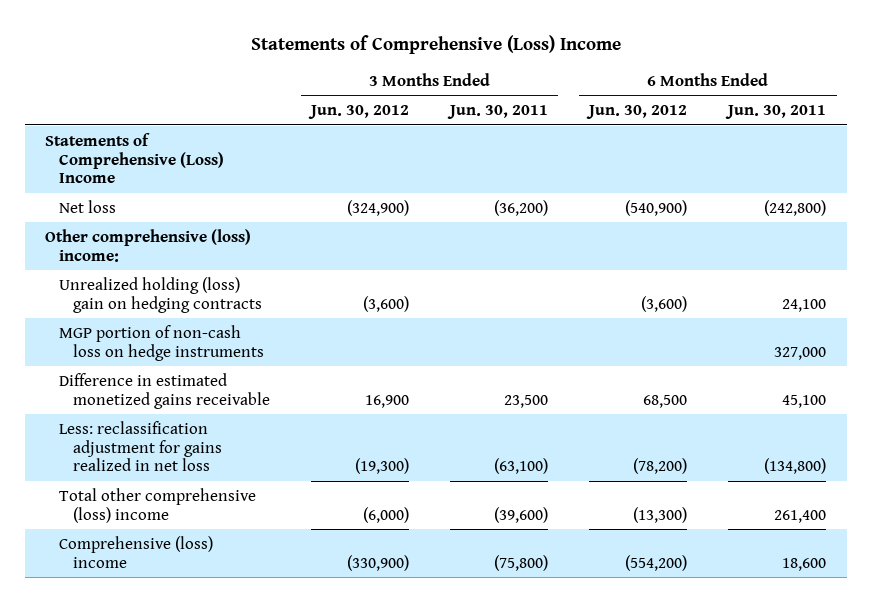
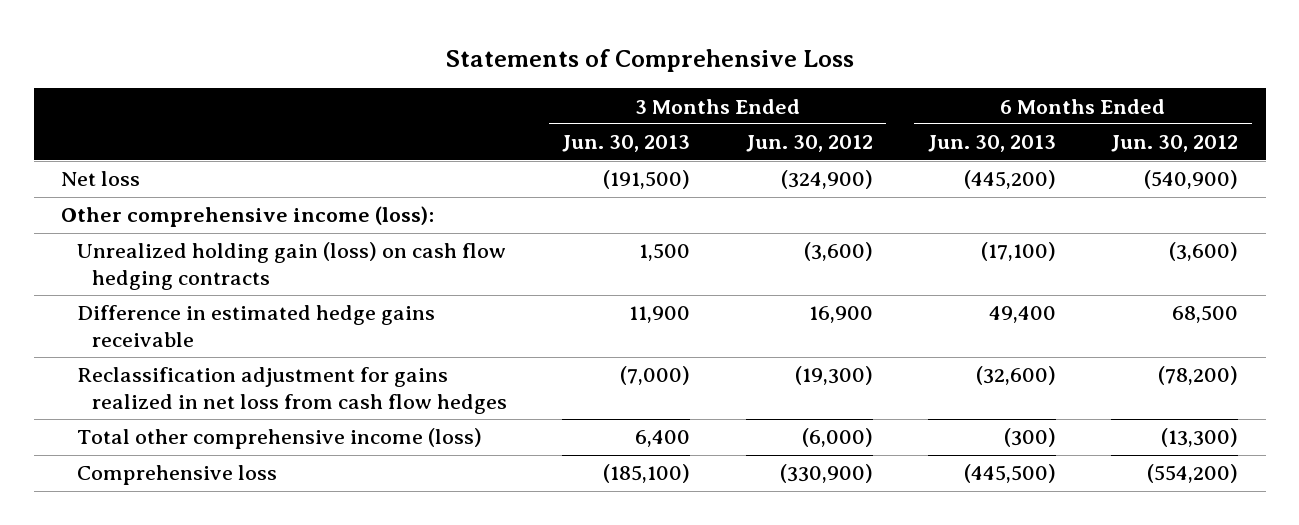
- Statements of Comprehensive (Loss) Income
+ Statements of Comprehensive Loss
- | 3 Months Ended Jun. 30, 2012 | 3 Months Ended Jun. 30, 2011 | 6 Months Ended Jun. 30, 2012 | 6 Months Ended Jun. 30, 2011
+ | 3 Months Ended Jun. 30, 2013 | 3 Months Ended Jun. 30, 2012 | 6 Months Ended Jun. 30, 2013 | 6 Months Ended Jun. 30, 2012
- Statements of Comprehensive (Loss) Income
- Other comprehensive (loss) income:
- Unrealized holding (loss) gain on hedging contracts | (3,600) | | (3,600) | 24,100
- MGP portion of non-cash loss on hedge instruments | | | | 327,000
- Difference in estimated monetized gains receivable | 16,900 | 23,500 | 68,500 | 45,100
- Less: reclassification adjustment for gains realized in net loss | (19,300) | (63,100) | (78,200) | (134,800)
- Total other comprehensive (loss) income | (6,000) | (39,600) | (13,300) | 261,400
- Comprehensive (loss) income | (330,900) | (75,800) | (554,200) | 18,600
+ Other comprehensive income (loss):
+ Unrealized holding gain (loss) on cash flow hedging contracts | 1,500 | (3,600) | (17,100) | (3,600)
+ Difference in estimated hedge gains receivable | 11,900 | 16,900 | 49,400 | 68,500
+ Reclassification adjustment for gains realized in net loss from cash flow hedges | (7,000) | (19,300) | (32,600) | (78,200)
+ Total other comprehensive income (loss) | 6,400 | (6,000) | (300) | (13,300)
+ Comprehensive loss | (185,100) | (330,900) | (445,500) | (554,200)

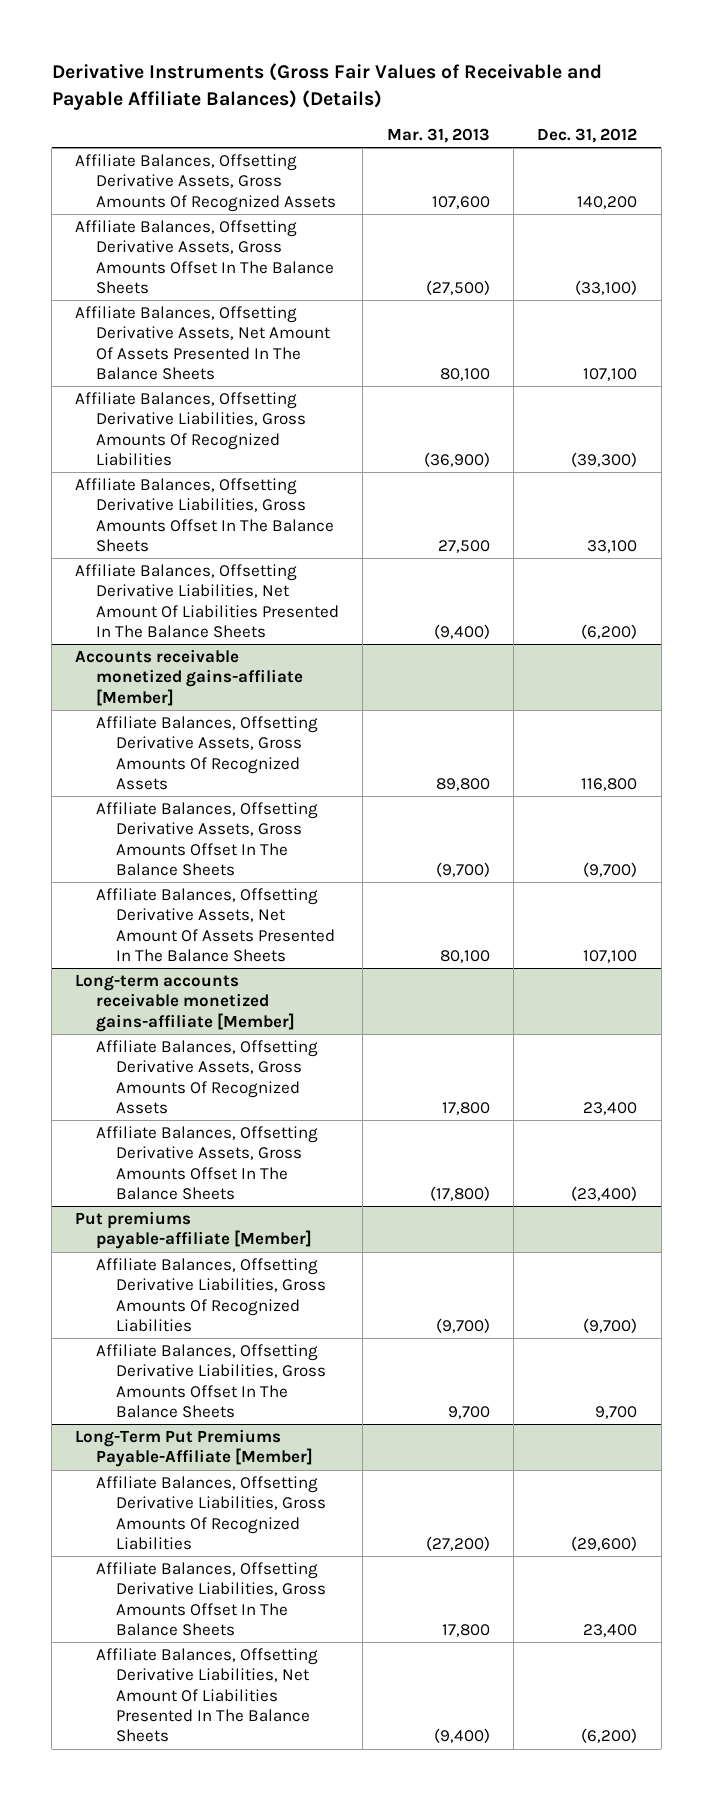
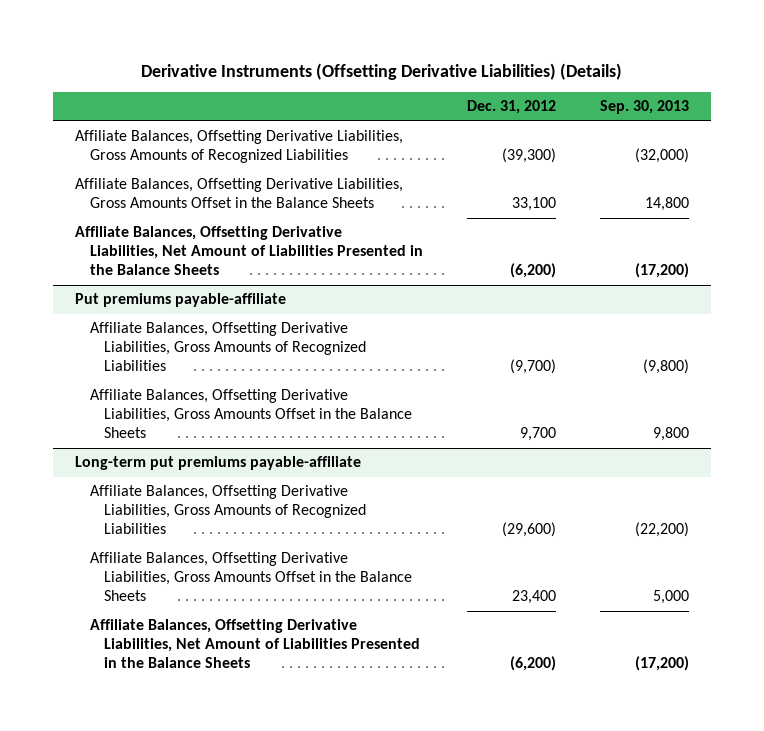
- Derivative Instruments (Gross Fair Values of Receivable and Payable Affiliate Balances) (Details)
+ Derivative Instruments (Offsetting Derivative Liabilities) (Details)
- | Mar. 31, 2013 | Dec. 31, 2012
+ | Dec. 31, 2012 | Sep. 30, 2013
- Affiliate Balances, Offsetting Derivative Assets, Gross Amounts Of Recognized Assets | 107,600 | 140,200
- Affiliate Balances, Offsetting Derivative Assets, Gross Amounts Offset In The Balance Sheets | (27,500) | (33,100)
- Affiliate Balances, Offsetting Derivative Assets, Net Amount Of Assets Presented In The Balance Sheets | 80,100 | 107,100
- Affiliate Balances, Offsetting Derivative Liabilities, Gross Amounts Of Recognized Liabilities | (36,900) | (39,300)
- Affiliate Balances, Offsetting Derivative Liabilities, Gross Amounts Offset In The Balance Sheets | 27,500 | 33,100
- Affiliate Balances, Offsetting Derivative Liabilities, Net Amount Of Liabilities Presented In The Balance Sheets | (9,400) | (6,200)
- Accounts receivable monetized gains-affiliate [Member]
- Affiliate Balances, Offsetting Derivative Assets, Gross Amounts Of Recognized Assets | 89,800 | 116,800
- Affiliate Balances, Offsetting Derivative Assets, Gross Amounts Offset In The Balance Sheets | (9,700) | (9,700)
- Affiliate Balances, Offsetting Derivative Assets, Net Amount Of Assets Presented In The Balance Sheets | 80,100 | 107,100
- Long-term accounts receivable monetized gains-affiliate [Member]
- Affiliate Balances, Offsetting Derivative Assets, Gross Amounts Of Recognized Assets | 17,800 | 23,400
- Affiliate Balances, Offsetting Derivative Assets, Gross Amounts Offset In The Balance Sheets | (17,800) | (23,400)
- Put premiums payable-affiliate [Member]
- Affiliate Balances, Offsetting Derivative Liabilities, Gross Amounts Of Recognized Liabilities | (9,700) | (9,700)
- Affiliate Balances, Offsetting Derivative Liabilities, Gross Amounts Offset In The Balance Sheets | 9,700 | 9,700
- Long-Term Put Premiums Payable-Affiliate [Member]
- Affiliate Balances, Offsetting Derivative Liabilities, Gross Amounts Of Recognized Liabilities | (27,200) | (29,600)
- Affiliate Balances, Offsetting Derivative Liabilities, Gross Amounts Offset In The Balance Sheets | 17,800 | 23,400
- Affiliate Balances, Offsetting Derivative Liabilities, Net Amount Of Liabilities Presented In The Balance Sheets | (9,400) | (6,200)
+ Affiliate Balances, Offsetting Derivative Liabilities, Gross Amounts of Recognized Liabilities | (39,300) | (32,000)
+ Affiliate Balances, Offsetting Derivative Liabilities, Gross Amounts Offset in the Balance Sheets | 33,100 | 14,800
+ Affiliate Balances, Offsetting Derivative Liabilities, Net Amount of Liabilities Presented in the Balance Sheets | (6,200) | (17,200)
+ Put premiums payable-affiliate
+ Affiliate Balances, Offsetting Derivative Liabilities, Gross Amounts of Recognized Liabilities | (9,700) | (9,800)
+ Affiliate Balances, Offsetting Derivative Liabilities, Gross Amounts Offset in the Balance Sheets | 9,700 | 9,800
+ Long-term put premiums payable-affiliate
+ Affiliate Balances, Offsetting Derivative Liabilities, Gross Amounts of Recognized Liabilities | (29,600) | (22,200)
+ Affiliate Balances, Offsetting Derivative Liabilities, Gross Amounts Offset in the Balance Sheets | 23,400 | 5,000
+ Affiliate Balances, Offsetting Derivative Liabilities, Net Amount of Liabilities Presented in the Balance Sheets | (6,200) | (17,200)

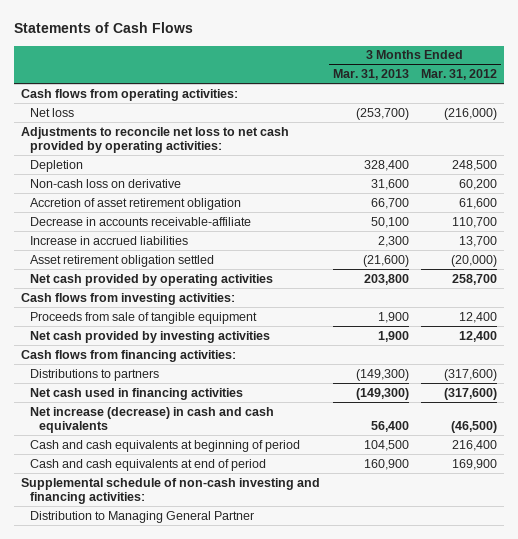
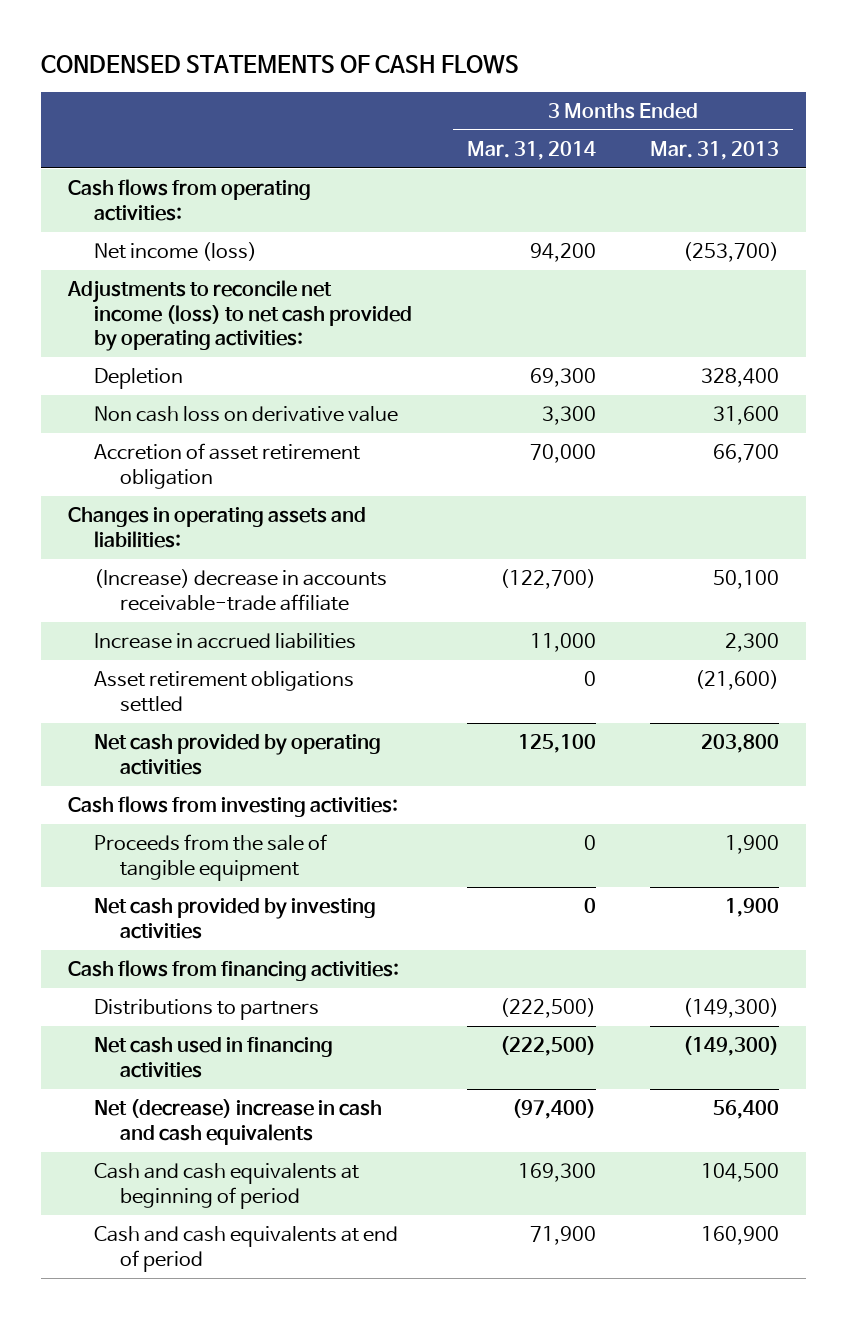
- Statements of Cash Flows
+ CONDENSED STATEMENTS OF CASH FLOWS
- | 3 Months Ended Mar. 31, 2013 | 3 Months Ended Mar. 31, 2012
+ | 3 Months Ended Mar. 31, 2014 | 3 Months Ended Mar. 31, 2013
- Net loss | (253,700) | (216,000)
- Adjustments to reconcile net loss to net cash provided by operating activities:
+ Net income (loss) | 94,200 | (253,700)
+ Adjustments to reconcile net income (loss) to net cash provided by operating activities:
- Non-cash loss on derivative | 31,600 | 60,200
+ Non cash loss on derivative value | 3,300 | 31,600
- Decrease in accounts receivable-affiliate | 50,100 | 110,700
+ Changes in operating assets and liabilities:
+ (Increase) decrease in accounts receivable-trade affiliate | (122,700) | 50,100
- Asset retirement obligation settled | (21,600) | (20,000)
+ Asset retirement obligations settled | 0 | (21,600)
- Proceeds from sale of tangible equipment | 1,900 | 12,400
+ Proceeds from the sale of tangible equipment | 0 | 1,900
- Net increase (decrease) in cash and cash equivalents | 56,400 | (46,500)
+ Net (decrease) increase in cash and cash equivalents | (97,400) | 56,400
- Supplemental schedule of non-cash investing and financing activities:
- Distribution to Managing General Partner

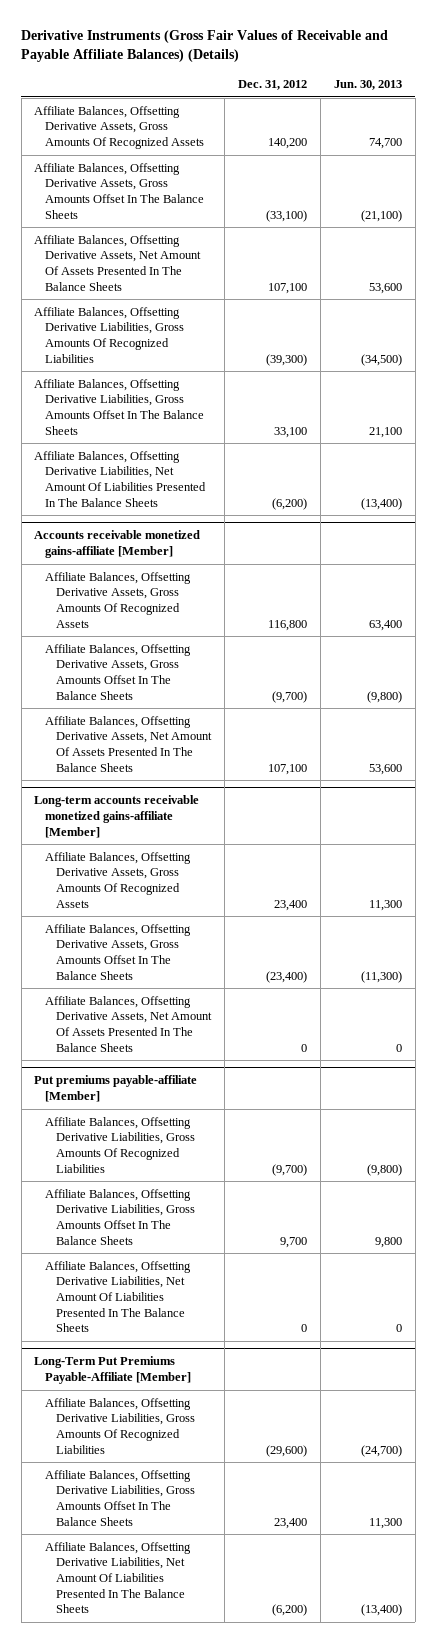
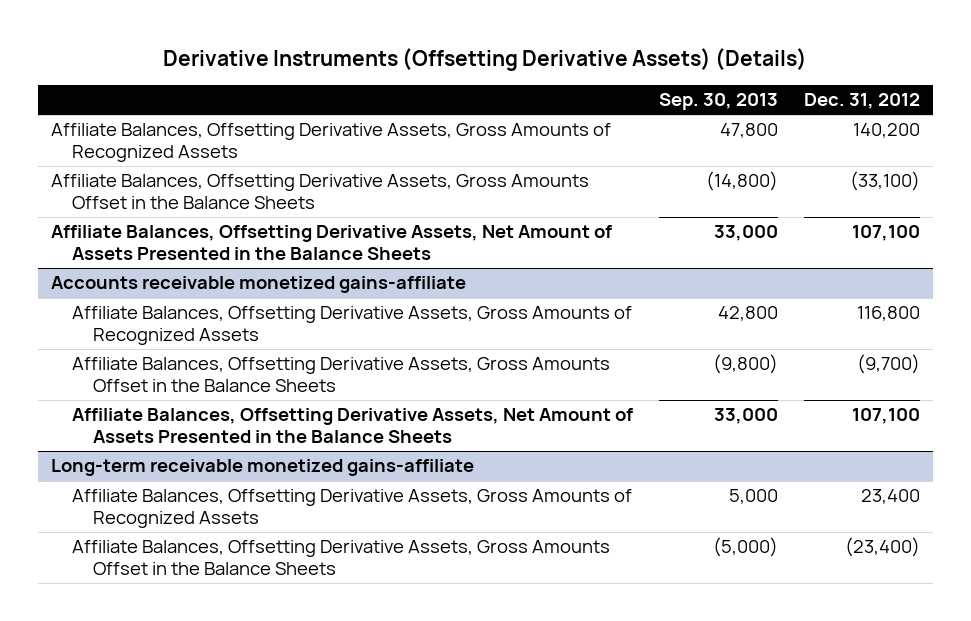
- Derivative Instruments (Gross Fair Values of Receivable and Payable Affiliate Balances) (Details)
+ Derivative Instruments (Offsetting Derivative Assets) (Details)
- | Dec. 31, 2012 | Jun. 30, 2013
+ | Sep. 30, 2013 | Dec. 31, 2012
- Affiliate Balances, Offsetting Derivative Assets, Gross Amounts Of Recognized Assets | 140,200 | 74,700
- Affiliate Balances, Offsetting Derivative Assets, Gross Amounts Offset In The Balance Sheets | (33,100) | (21,100)
- Affiliate Balances, Offsetting Derivative Assets, Net Amount Of Assets Presented In The Balance Sheets | 107,100 | 53,600
- Affiliate Balances, Offsetting Derivative Liabilities, Gross Amounts Of Recognized Liabilities | (39,300) | (34,500)
- Affiliate Balances, Offsetting Derivative Liabilities, Gross Amounts Offset In The Balance Sheets | 33,100 | 21,100
- Affiliate Balances, Offsetting Derivative Liabilities, Net Amount Of Liabilities Presented In The Balance Sheets | (6,200) | (13,400)
- Accounts receivable monetized gains-affiliate [Member]
- Affiliate Balances, Offsetting Derivative Assets, Gross Amounts Of Recognized Assets | 116,800 | 63,400
- Affiliate Balances, Offsetting Derivative Assets, Gross Amounts Offset In The Balance Sheets | (9,700) | (9,800)
- Affiliate Balances, Offsetting Derivative Assets, Net Amount Of Assets Presented In The Balance Sheets | 107,100 | 53,600
- Long-term accounts receivable monetized gains-affiliate [Member]
- Affiliate Balances, Offsetting Derivative Assets, Gross Amounts Of Recognized Assets | 23,400 | 11,300
- Affiliate Balances, Offsetting Derivative Assets, Gross Amounts Offset In The Balance Sheets | (23,400) | (11,300)
- Affiliate Balances, Offsetting Derivative Assets, Net Amount Of Assets Presented In The Balance Sheets | 0 | 0
- Put premiums payable-affiliate [Member]
- Affiliate Balances, Offsetting Derivative Liabilities, Gross Amounts Of Recognized Liabilities | (9,700) | (9,800)
- Affiliate Balances, Offsetting Derivative Liabilities, Gross Amounts Offset In The Balance Sheets | 9,700 | 9,800
- Affiliate Balances, Offsetting Derivative Liabilities, Net Amount Of Liabilities Presented In The Balance Sheets | 0 | 0
- Long-Term Put Premiums Payable-Affiliate [Member]
- Affiliate Balances, Offsetting Derivative Liabilities, Gross Amounts Of Recognized Liabilities | (29,600) | (24,700)
- Affiliate Balances, Offsetting Derivative Liabilities, Gross Amounts Offset In The Balance Sheets | 23,400 | 11,300
- Affiliate Balances, Offsetting Derivative Liabilities, Net Amount Of Liabilities Presented In The Balance Sheets | (6,200) | (13,400)
+ Affiliate Balances, Offsetting Derivative Assets, Gross Amounts of Recognized Assets | 47,800 | 140,200
+ Affiliate Balances, Offsetting Derivative Assets, Gross Amounts Offset in the Balance Sheets | (14,800) | (33,100)
+ Affiliate Balances, Offsetting Derivative Assets, Net Amount of Assets Presented in the Balance Sheets | 33,000 | 107,100
+ Accounts receivable monetized gains-affiliate
+ Affiliate Balances, Offsetting Derivative Assets, Gross Amounts of Recognized Assets | 42,800 | 116,800
+ Affiliate Balances, Offsetting Derivative Assets, Gross Amounts Offset in the Balance Sheets | (9,800) | (9,700)
+ Affiliate Balances, Offsetting Derivative Assets, Net Amount of Assets Presented in the Balance Sheets | 33,000 | 107,100
+ Long-term receivable monetized gains-affiliate
+ Affiliate Balances, Offsetting Derivative Assets, Gross Amounts of Recognized Assets | 5,000 | 23,400
+ Affiliate Balances, Offsetting Derivative Assets, Gross Amounts Offset in the Balance Sheets | (5,000) | (23,400)

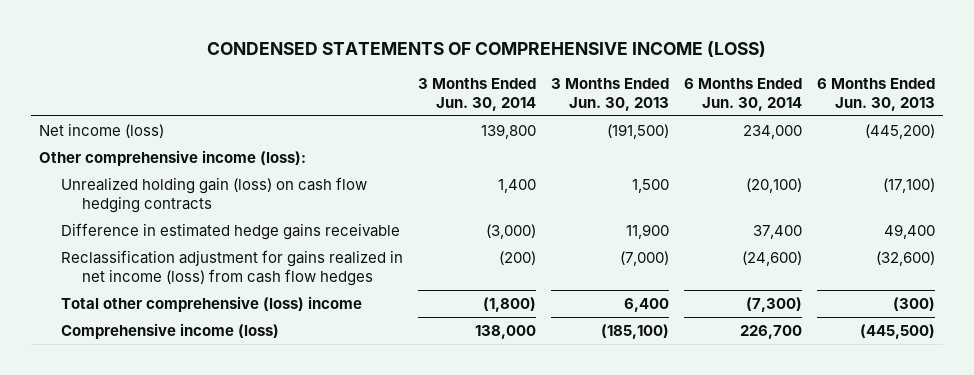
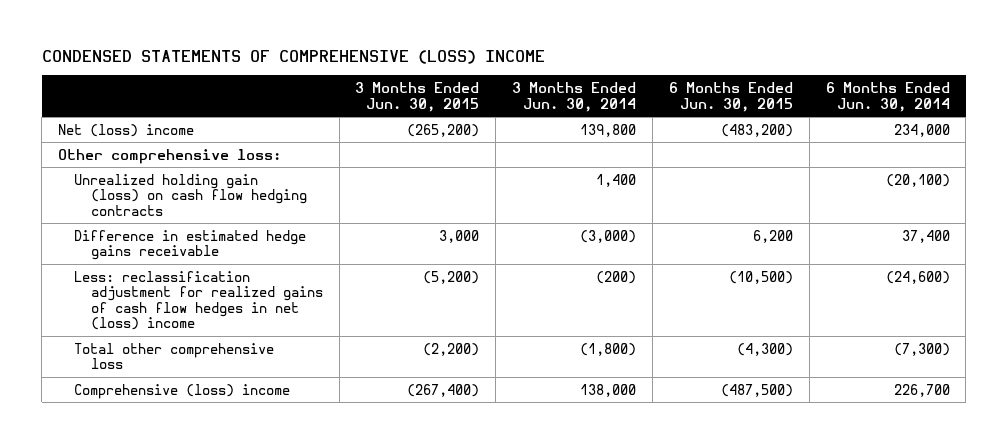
- CONDENSED STATEMENTS OF COMPREHENSIVE INCOME (LOSS)
+ CONDENSED STATEMENTS OF COMPREHENSIVE (LOSS) INCOME
- | 3 Months Ended Jun. 30, 2014 | 3 Months Ended Jun. 30, 2013 | 6 Months Ended Jun. 30, 2014 | 6 Months Ended Jun. 30, 2013
+ | 3 Months Ended Jun. 30, 2015 | 3 Months Ended Jun. 30, 2014 | 6 Months Ended Jun. 30, 2015 | 6 Months Ended Jun. 30, 2014
- Net income (loss) | 139,800 | (191,500) | 234,000 | (445,200)
- Other comprehensive income (loss):
+ Net (loss) income | (265,200) | 139,800 | (483,200) | 234,000
+ Other comprehensive loss:
- Reclassification adjustment for gains realized in net income (loss) from cash flow hedges | (200) | (7,000) | (24,600) | (32,600)
- Total other comprehensive (loss) income | (1,800) | 6,400 | (7,300) | (300)
- Comprehensive income (loss) | 138,000 | (185,100) | 226,700 | (445,500)
+ Less: reclassification adjustment for realized gains of cash flow hedges in net (loss) income | (5,200) | (200) | (10,500) | (24,600)
+ Total other comprehensive loss | (2,200) | (1,800) | (4,300) | (7,300)
+ Comprehensive (loss) income | (267,400) | 138,000 | (487,500) | 226,700

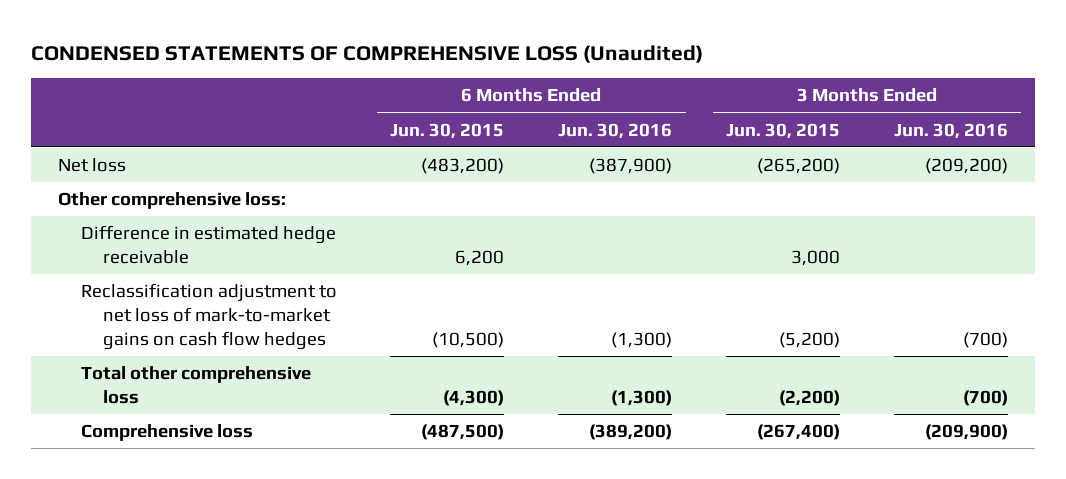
- CONDENSED STATEMENTS OF COMPREHENSIVE (LOSS) INCOME
+ CONDENSED STATEMENTS OF COMPREHENSIVE LOSS (Unaudited)
- | 3 Months Ended Jun. 30, 2015 | 3 Months Ended Jun. 30, 2014 | 6 Months Ended Jun. 30, 2015 | 6 Months Ended Jun. 30, 2014
+ | 6 Months Ended Jun. 30, 2015 | 6 Months Ended Jun. 30, 2016 | 3 Months Ended Jun. 30, 2015 | 3 Months Ended Jun. 30, 2016
- Net (loss) income | (265,200) | 139,800 | (483,200) | 234,000
+ Net loss | (483,200) | (387,900) | (265,200) | (209,200)
- Unrealized holding gain (loss) on cash flow hedging contracts | | 1,400 | | (20,100)
- Difference in estimated hedge gains receivable | 3,000 | (3,000) | 6,200 | 37,400
- Less: reclassification adjustment for realized gains of cash flow hedges in net (loss) income | (5,200) | (200) | (10,500) | (24,600)
+ Difference in estimated hedge receivable | 6,200 | | 3,000 |
+ Reclassification adjustment to net loss of mark-to-market gains on cash flow hedges | (10,500) | (1,300) | (5,200) | (700)
- Comprehensive (loss) income | (267,400) | 138,000 | (487,500) | 226,700
+ Comprehensive loss | (487,500) | (389,200) | (267,400) | (209,900)

